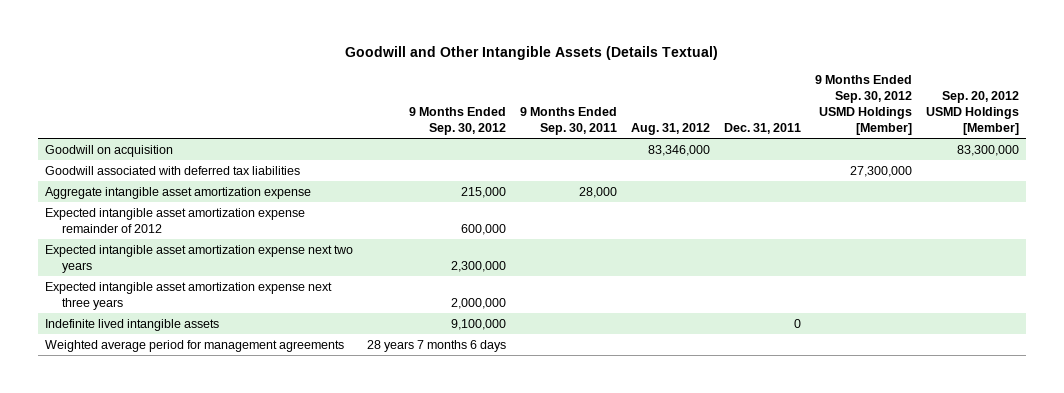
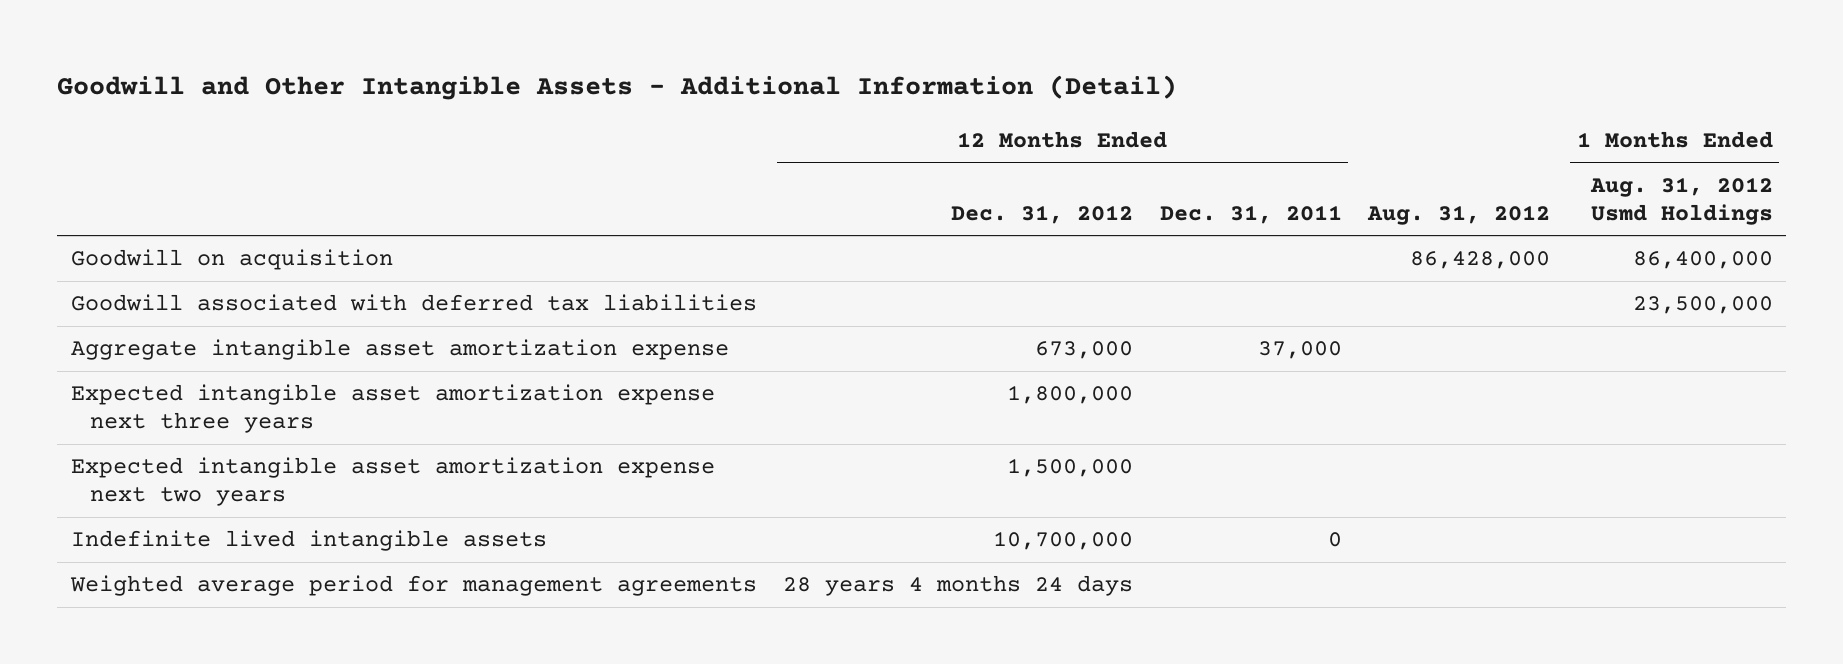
- Goodwill and Other Intangible Assets (Details Textual)
+ Goodwill and Other Intangible Assets - Additional Information (Detail)
- | 9 Months Ended Sep. 30, 2012 | 9 Months Ended Sep. 30, 2011 | Aug. 31, 2012 | Dec. 31, 2011 | 9 Months Ended Sep. 30, 2012 USMD Holdings [Member] | Sep. 20, 2012 USMD Holdings [Member]
+ | 12 Months Ended Dec. 31, 2012 | 12 Months Ended Dec. 31, 2011 | Aug. 31, 2012 | 1 Months Ended Aug. 31, 2012 Usmd Holdings
- Goodwill on acquisition | | | 83,346,000 | | | 83,300,000
+ Goodwill on acquisition | | | 86,428,000 | 86,400,000
- Expected intangible asset amortization expense remainder of 2012 | 600,000 | | | | |
moved down: Expected intangible asset amortization expense next two years | 1,500,000 | | |

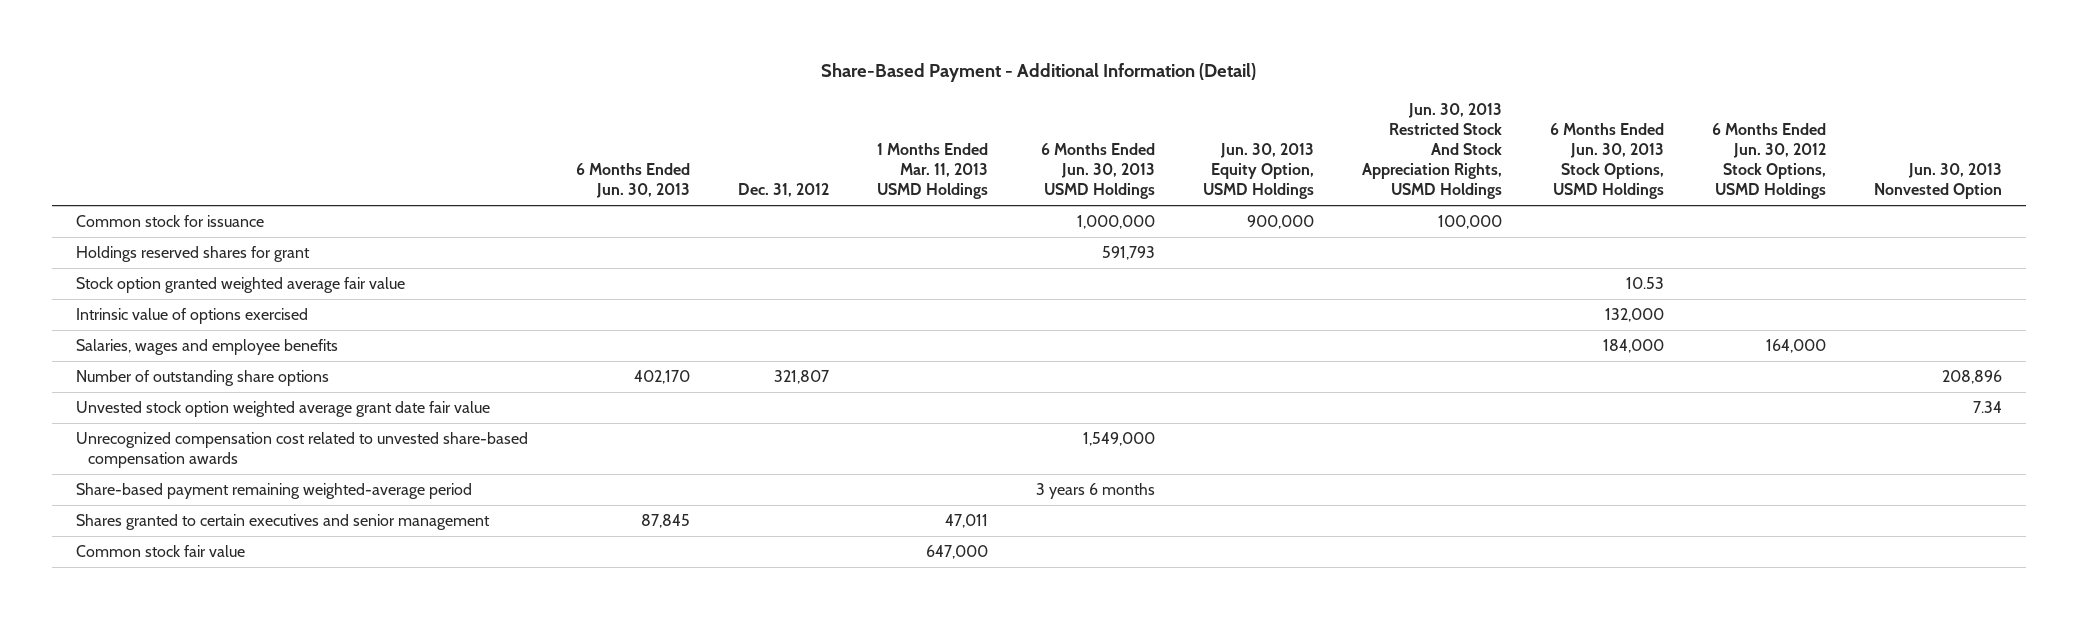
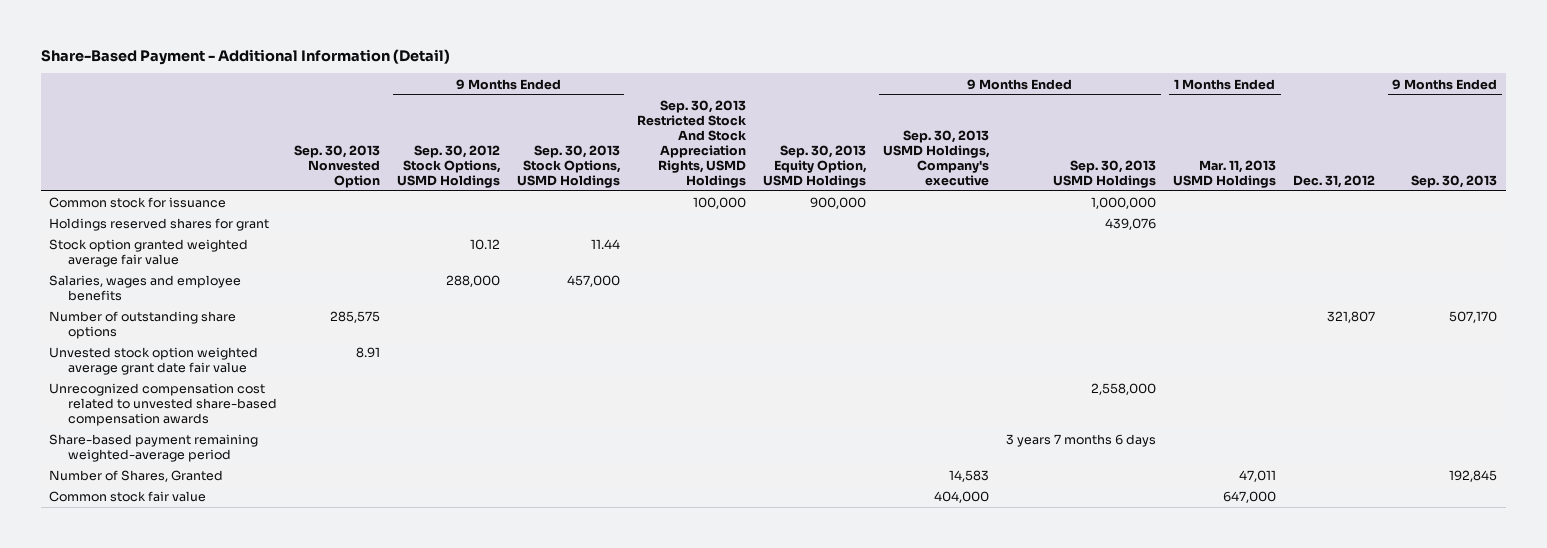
- | 6 Months Ended Jun. 30, 2013 | Dec. 31, 2012 | 1 Months Ended Mar. 11, 2013 USMD Holdings | 6 Months Ended Jun. 30, 2013 USMD Holdings | Jun. 30, 2013 Equity Option, USMD Holdings | Jun. 30, 2013 Restricted Stock And Stock Appreciation Rights, USMD Holdings | 6 Months Ended Jun. 30, 2013 Stock Options, USMD Holdings | 6 Months Ended Jun. 30, 2012 Stock Options, USMD Holdings | Jun. 30, 2013 Nonvested Option
+ | Sep. 30, 2013 Nonvested Option | 9 Months Ended Sep. 30, 2012 Stock Options, USMD Holdings | 9 Months Ended Sep. 30, 2013 Stock Options, USMD Holdings | Sep. 30, 2013 Restricted Stock And Stock Appreciation Rights, USMD Holdings | Sep. 30, 2013 Equity Option, USMD Holdings | 9 Months Ended Sep. 30, 2013 USMD Holdings, Company's executive | 9 Months Ended Sep. 30, 2013 USMD Holdings | 1 Months Ended Mar. 11, 2013 USMD Holdings | Dec. 31, 2012 | 9 Months Ended Sep. 30, 2013
- Intrinsic value of options exercised | | | | | | | 132,000 | |
- Shares granted to certain executives and senior management | 87,845 | | 47,011 | | | | | |
+ Number of Shares, Granted | | | | | | 14,583 | | 47,011 | | 192,845

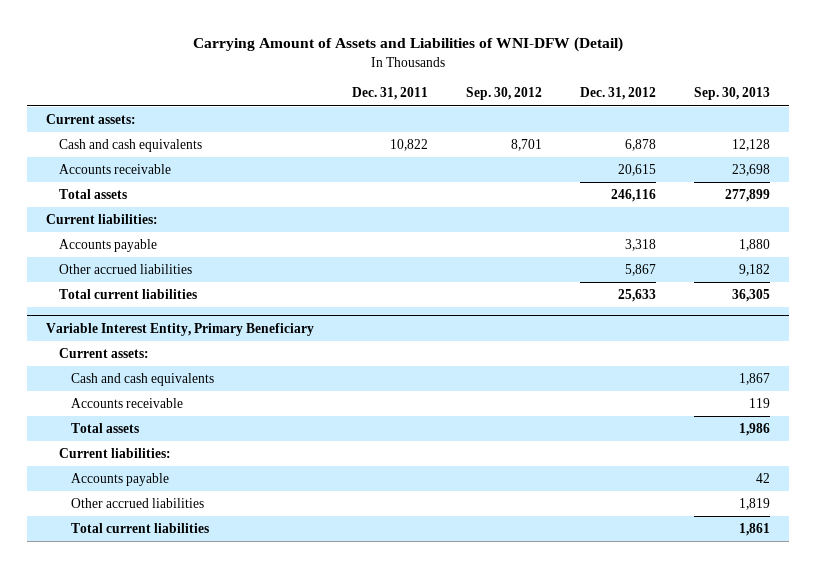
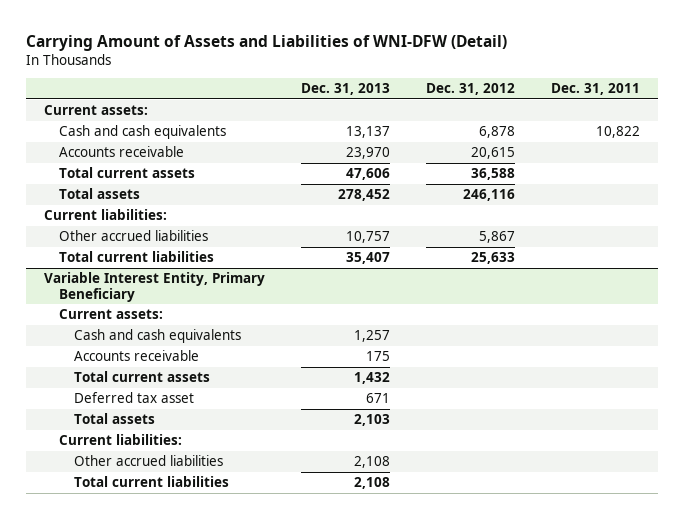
- | Dec. 31, 2011 | Sep. 30, 2012 | Dec. 31, 2012 | Sep. 30, 2013
+ | Dec. 31, 2013 | Dec. 31, 2012 | Dec. 31, 2011
+ Total current assets | 47,606 | 36,588 |
- Accounts payable | | | 3,318 | 1,880
@ Variable Interest Entity, Primary Beneficiary
+ Total current assets | 1,432 | |
+ Deferred tax asset | 671 | |
- Accounts payable | | | | 42

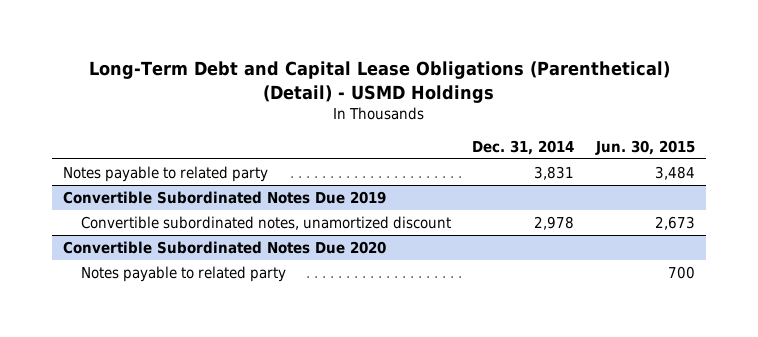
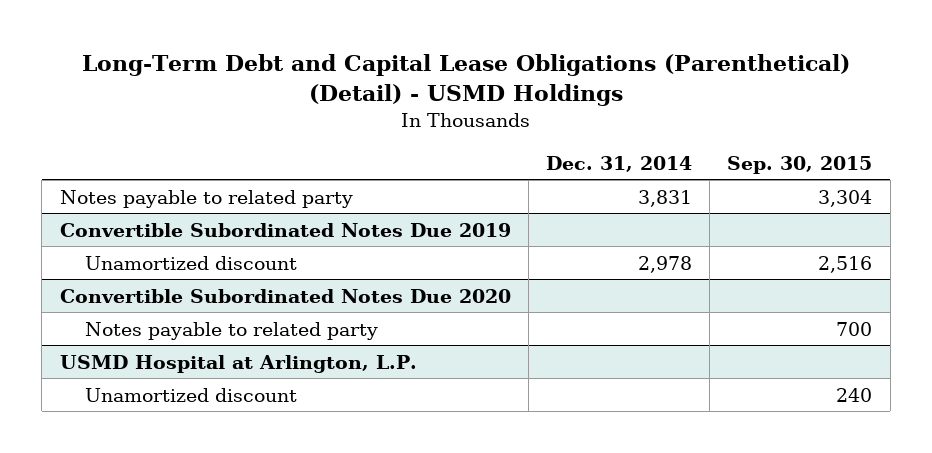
- | Dec. 31, 2014 | Jun. 30, 2015
+ | Dec. 31, 2014 | Sep. 30, 2015
@ Convertible Subordinated Notes Due 2019
- Convertible subordinated notes, unamortized discount | 2,978 | 2,673
+ Unamortized discount | 2,978 | 2,516
+ USMD Hospital at Arlington, L.P.
+ Unamortized discount | | 240

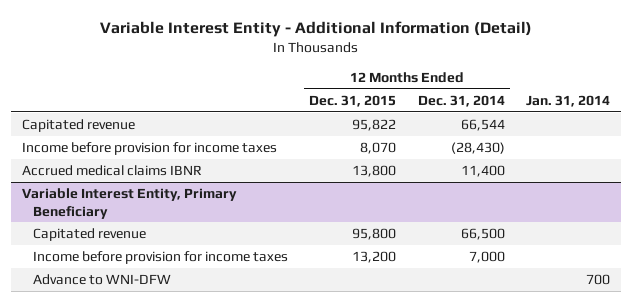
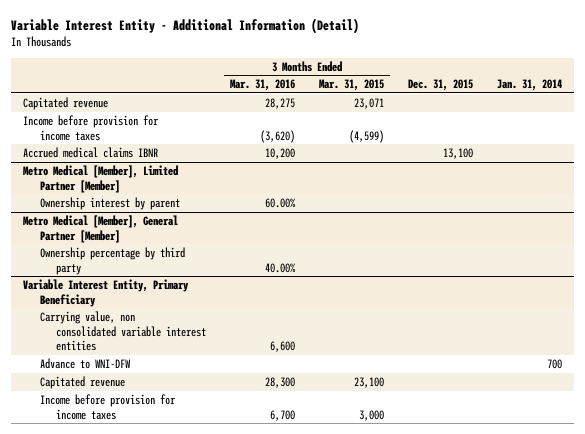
- | 12 Months Ended Dec. 31, 2015 | 12 Months Ended Dec. 31, 2014 | Jan. 31, 2014
+ | 3 Months Ended Mar. 31, 2016 | 3 Months Ended Mar. 31, 2015 | Dec. 31, 2015 | Jan. 31, 2014
+ Metro Medical [Member], Limited Partner [Member]
+ Ownership interest by parent | 60.00% | | |
+ Metro Medical [Member], General Partner [Member]
+ Ownership percentage by third party | 40.00% | | |
@ Variable Interest Entity, Primary Beneficiary
+ Carrying value, non consolidated variable interest entities | 6,600 | | |
moved up: Advance to WNI-DFW | | | | 700

